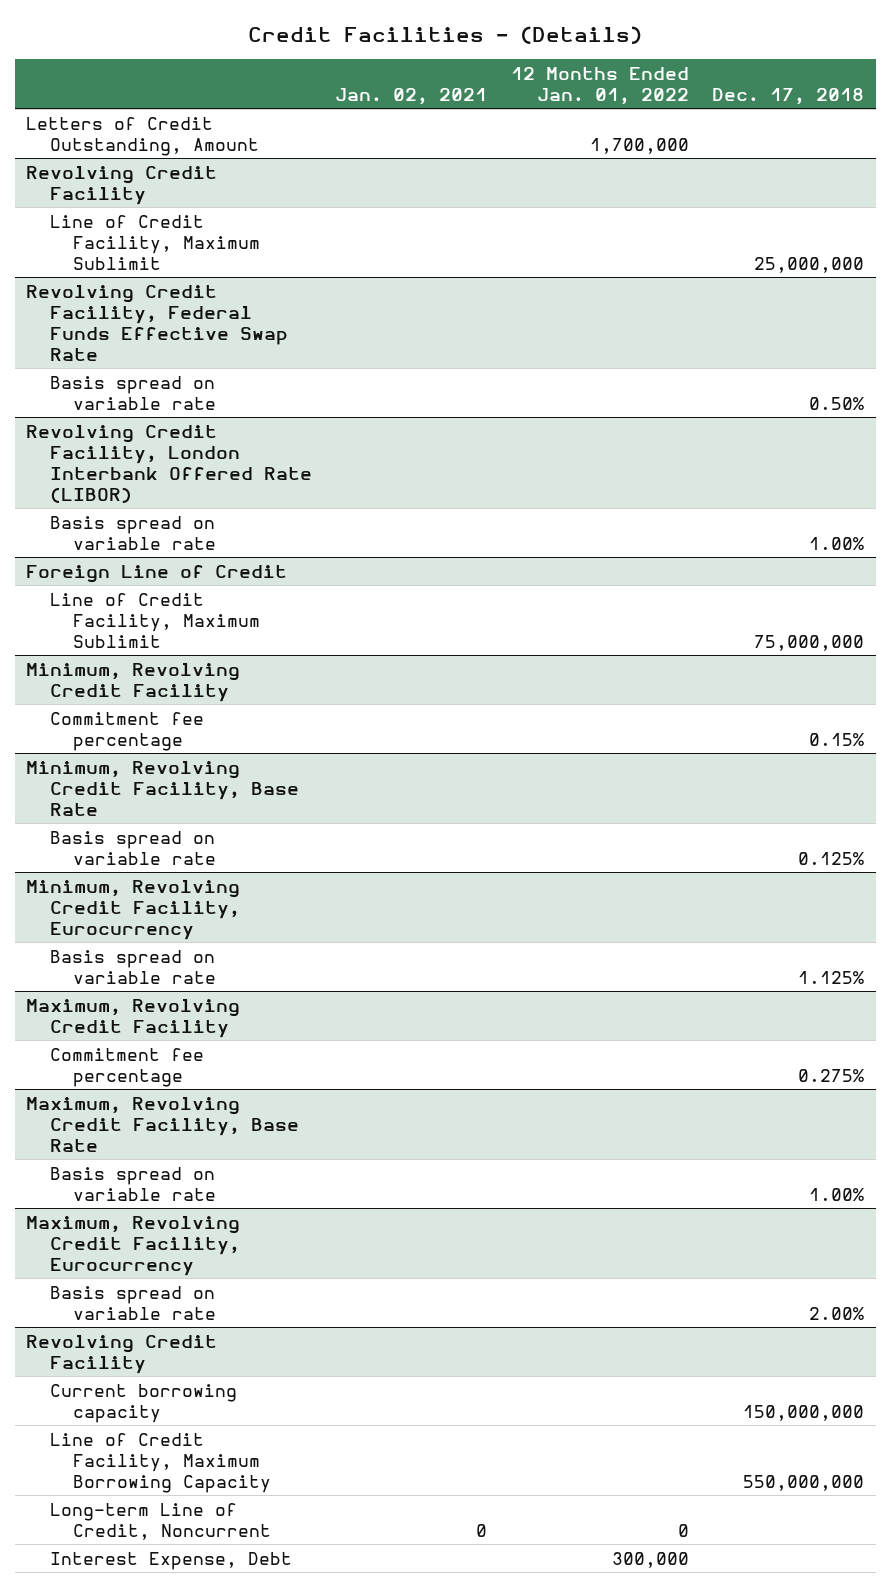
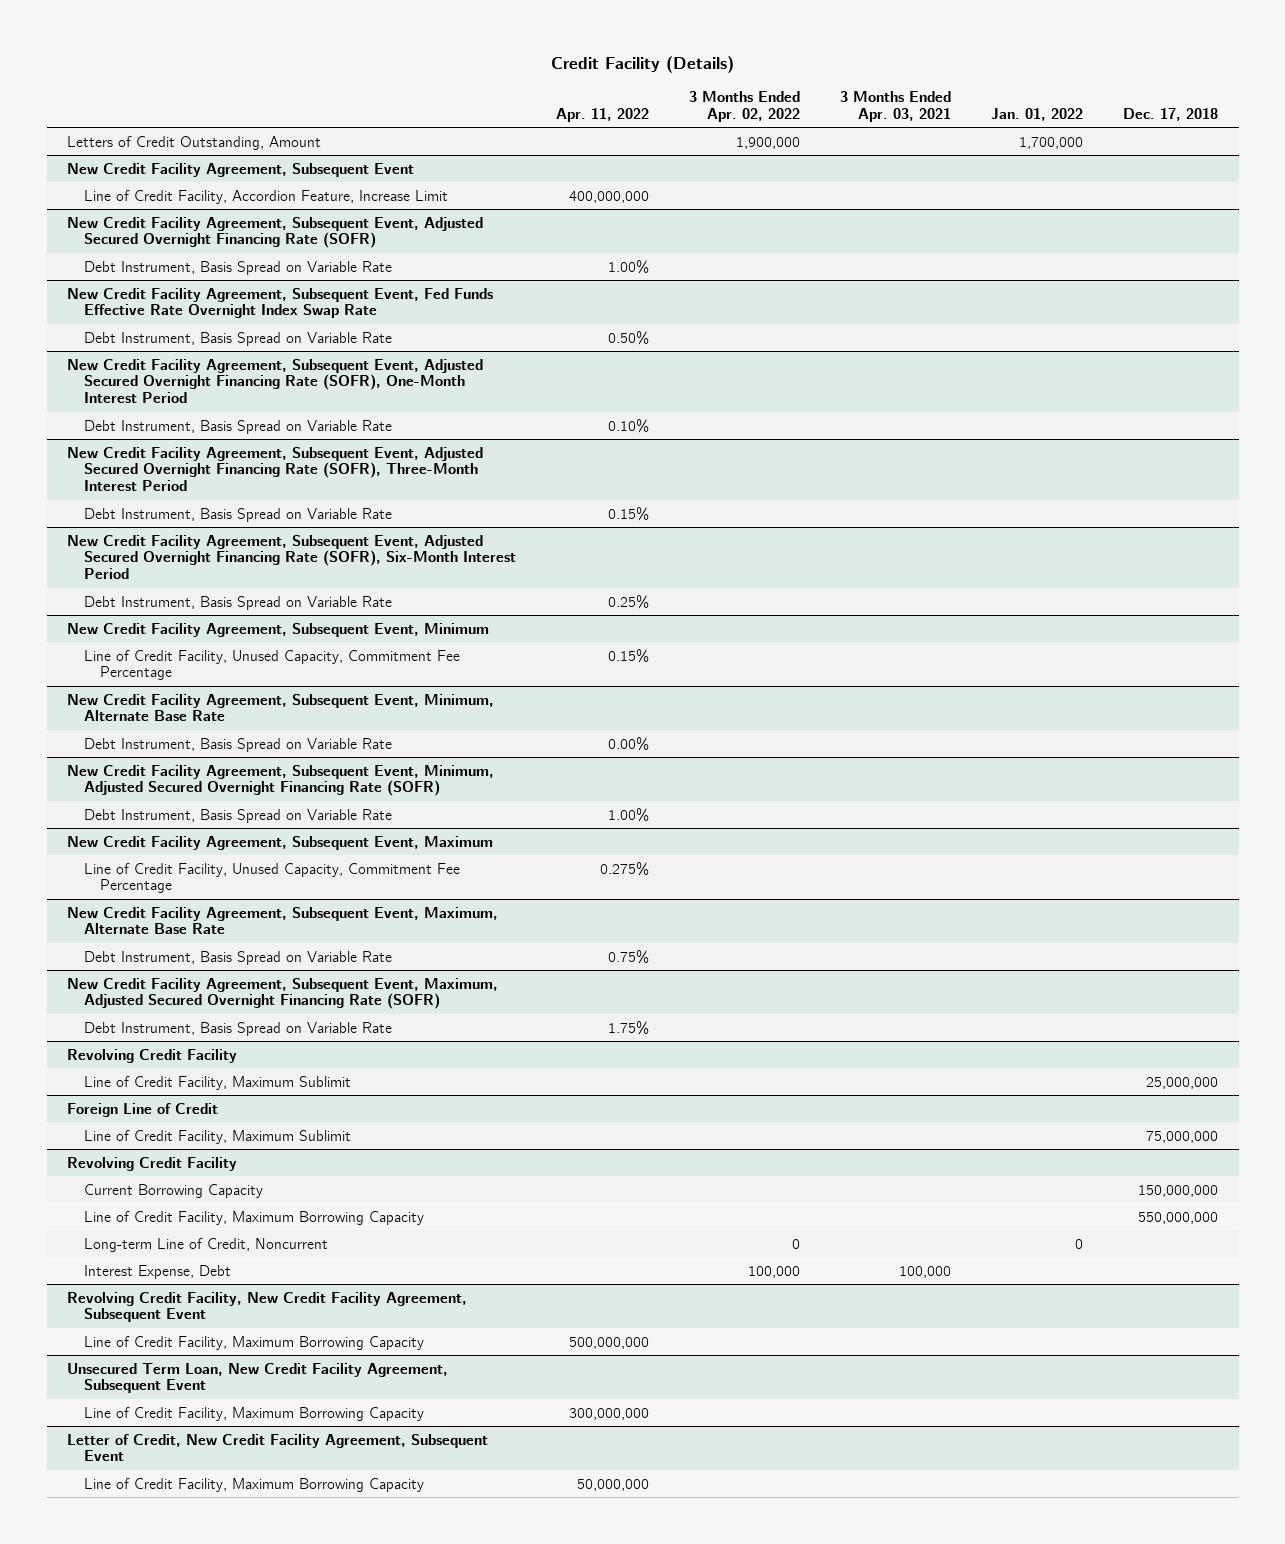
- Credit Facilities - (Details)
+ Credit Facility (Details)
- | Jan. 02, 2021 | 12 Months Ended Jan. 01, 2022 | Dec. 17, 2018
+ | Apr. 11, 2022 | 3 Months Ended Apr. 02, 2022 | 3 Months Ended Apr. 03, 2021 | Jan. 01, 2022 | Dec. 17, 2018
+ New Credit Facility Agreement, Subsequent Event
+ Line of Credit Facility, Accordion Feature, Increase Limit | 400,000,000 | | | |
+ New Credit Facility Agreement, Subsequent Event, Adjusted Secured Overnight Financing Rate (SOFR)
+ Debt Instrument, Basis Spread on Variable Rate | 1.00% | | | |
+ New Credit Facility Agreement, Subsequent Event, Fed Funds Effective Rate Overnight Index Swap Rate
+ Debt Instrument, Basis Spread on Variable Rate | 0.50% | | | |
+ New Credit Facility Agreement, Subsequent Event, Adjusted Secured Overnight Financing Rate (SOFR), One-Month Interest Period
+ Debt Instrument, Basis Spread on Variable Rate | 0.10% | | | |
+ New Credit Facility Agreement, Subsequent Event, Adjusted Secured Overnight Financing Rate (SOFR), Three-Month Interest Period
+ Debt Instrument, Basis Spread on Variable Rate | 0.15% | | | |
+ New Credit Facility Agreement, Subsequent Event, Adjusted Secured Overnight Financing Rate (SOFR), Six-Month Interest Period
+ Debt Instrument, Basis Spread on Variable Rate | 0.25% | | | |
+ New Credit Facility Agreement, Subsequent Event, Minimum
+ Line of Credit Facility, Unused Capacity, Commitment Fee Percentage | 0.15% | | | |
+ New Credit Facility Agreement, Subsequent Event, Minimum, Alternate Base Rate
+ Debt Instrument, Basis Spread on Variable Rate | 0.00% | | | |
+ New Credit Facility Agreement, Subsequent Event, Minimum, Adjusted Secured Overnight Financing Rate (SOFR)
+ Debt Instrument, Basis Spread on Variable Rate | 1.00% | | | |
+ New Credit Facility Agreement, Subsequent Event, Maximum
+ Line of Credit Facility, Unused Capacity, Commitment Fee Percentage | 0.275% | | | |
+ New Credit Facility Agreement, Subsequent Event, Maximum, Alternate Base Rate
+ Debt Instrument, Basis Spread on Variable Rate | 0.75% | | | |
+ New Credit Facility Agreement, Subsequent Event, Maximum, Adjusted Secured Overnight Financing Rate (SOFR)
+ Debt Instrument, Basis Spread on Variable Rate | 1.75% | | | |
- Revolving Credit Facility, Federal Funds Effective Swap Rate
- Basis spread on variable rate | | | 0.50%
- Revolving Credit Facility, London Interbank Offered Rate (LIBOR)
- Basis spread on variable rate | | | 1.00%
- Minimum, Revolving Credit Facility
- Commitment fee percentage | | | 0.15%
- Minimum, Revolving Credit Facility, Base Rate
- Basis spread on variable rate | | | 0.125%
- Minimum, Revolving Credit Facility, Eurocurrency
- Basis spread on variable rate | | | 1.125%
- Maximum, Revolving Credit Facility
- Commitment fee percentage | | | 0.275%
- Maximum, Revolving Credit Facility, Base Rate
- Basis spread on variable rate | | | 1.00%
- Maximum, Revolving Credit Facility, Eurocurrency
- Basis spread on variable rate | | | 2.00%
@ Revolving Credit Facility
- Current borrowing capacity | | | 150,000,000
+ Current Borrowing Capacity | | | | | 150,000,000
+ Revolving Credit Facility, New Credit Facility Agreement, Subsequent Event
+ Line of Credit Facility, Maximum Borrowing Capacity | 500,000,000 | | | |
+ Unsecured Term Loan, New Credit Facility Agreement, Subsequent Event
+ Line of Credit Facility, Maximum Borrowing Capacity | 300,000,000 | | | |
+ Letter of Credit, New Credit Facility Agreement, Subsequent Event
+ Line of Credit Facility, Maximum Borrowing Capacity | 50,000,000 | | | |

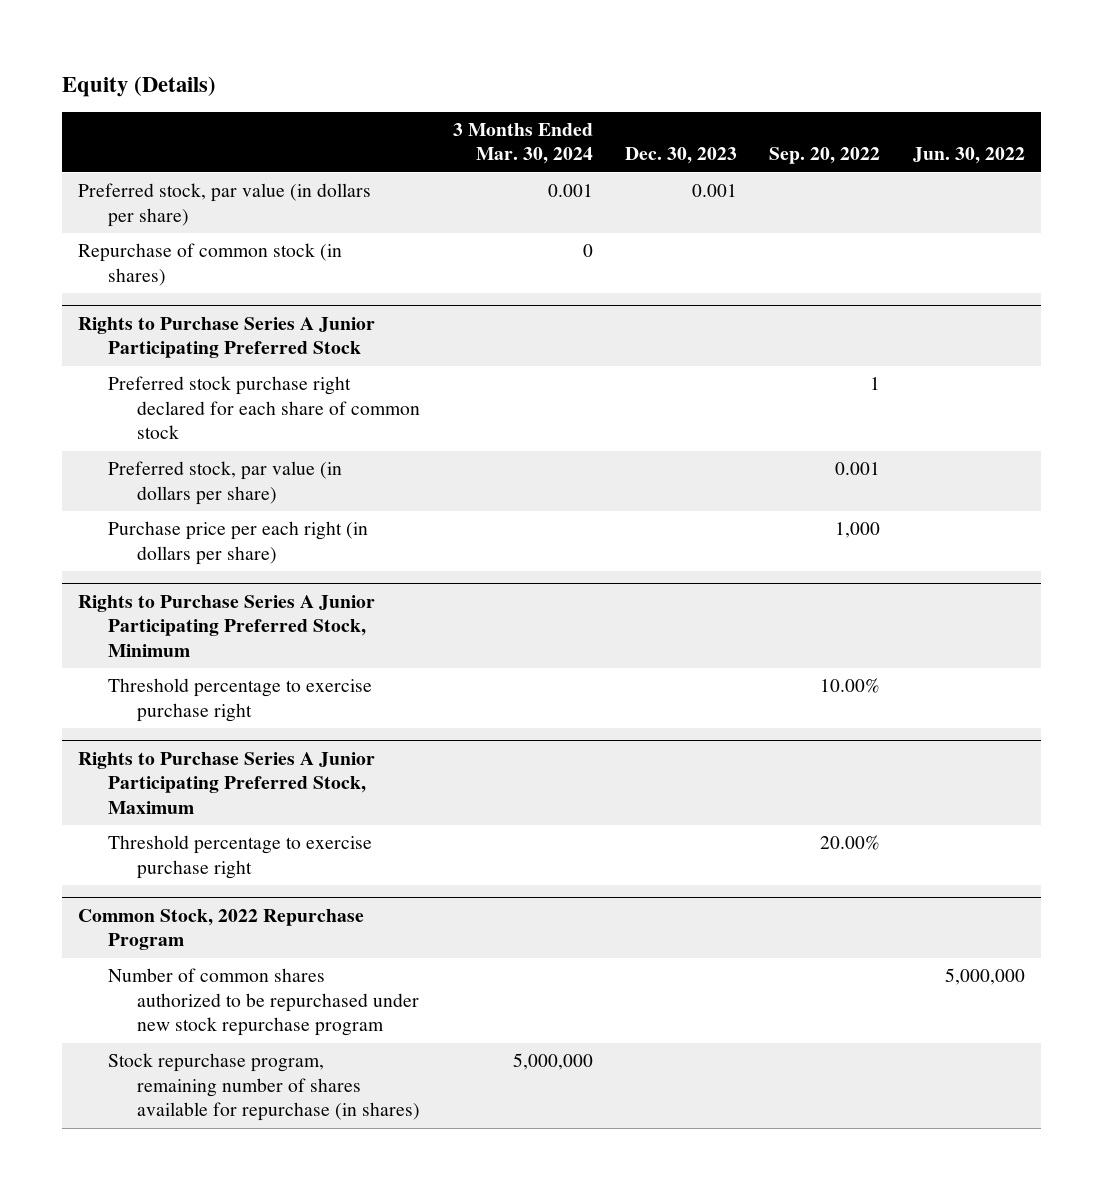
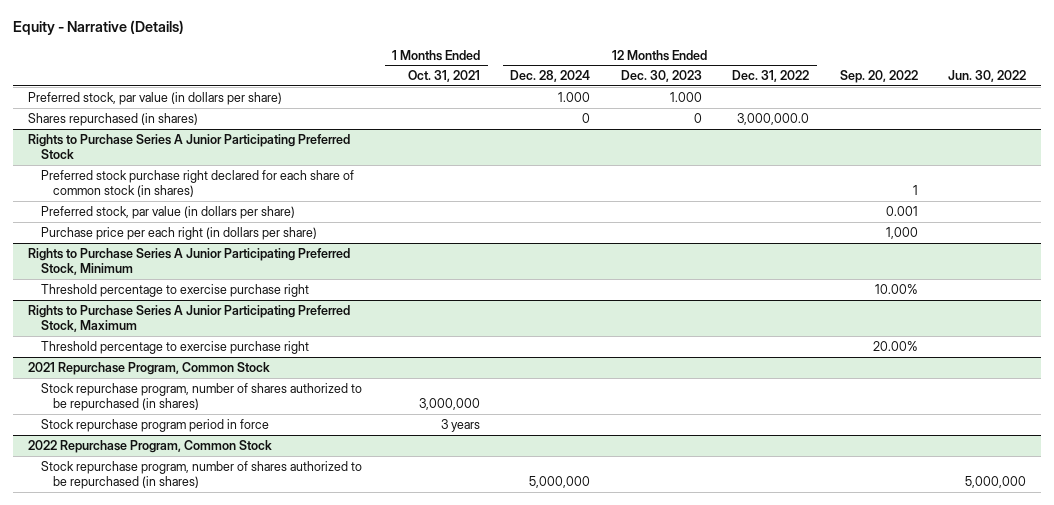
- Equity (Details)
+ Equity - Narrative (Details)
- | 3 Months Ended Mar. 30, 2024 | Dec. 30, 2023 | Sep. 20, 2022 | Jun. 30, 2022
+ | 1 Months Ended Oct. 31, 2021 | 12 Months Ended Dec. 28, 2024 | 12 Months Ended Dec. 30, 2023 | 12 Months Ended Dec. 31, 2022 | Sep. 20, 2022 | Jun. 30, 2022
- Repurchase of common stock (in shares) | 0 | | |
+ Shares repurchased (in shares) | | 0 | 0 | 3,000,000.0 | |
@ Rights to Purchase Series A Junior Participating Preferred Stock
- Preferred stock purchase right declared for each share of common stock | | | 1 |
+ Preferred stock purchase right declared for each share of common stock (in shares) | | | | | 1 |
- Common Stock, 2022 Repurchase Program
- Number of common shares authorized to be repurchased under new stock repurchase program | | | | 5,000,000
- Stock repurchase program, remaining number of shares available for repurchase (in shares) | 5,000,000 | | |
+ 2021 Repurchase Program, Common Stock
+ Stock repurchase program, number of shares authorized to be repurchased (in shares) | 3,000,000 | | | | |
+ Stock repurchase program period in force | 3 years | | | | |
+ 2022 Repurchase Program, Common Stock
+ Stock repurchase program, number of shares authorized to be repurchased (in shares) | | 5,000,000 | | | | 5,000,000

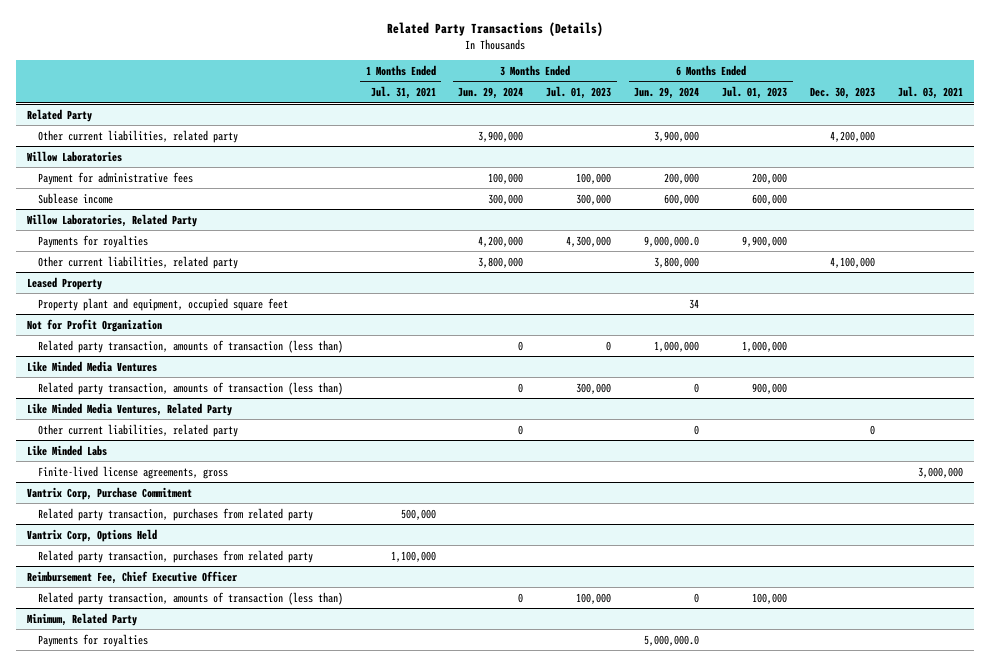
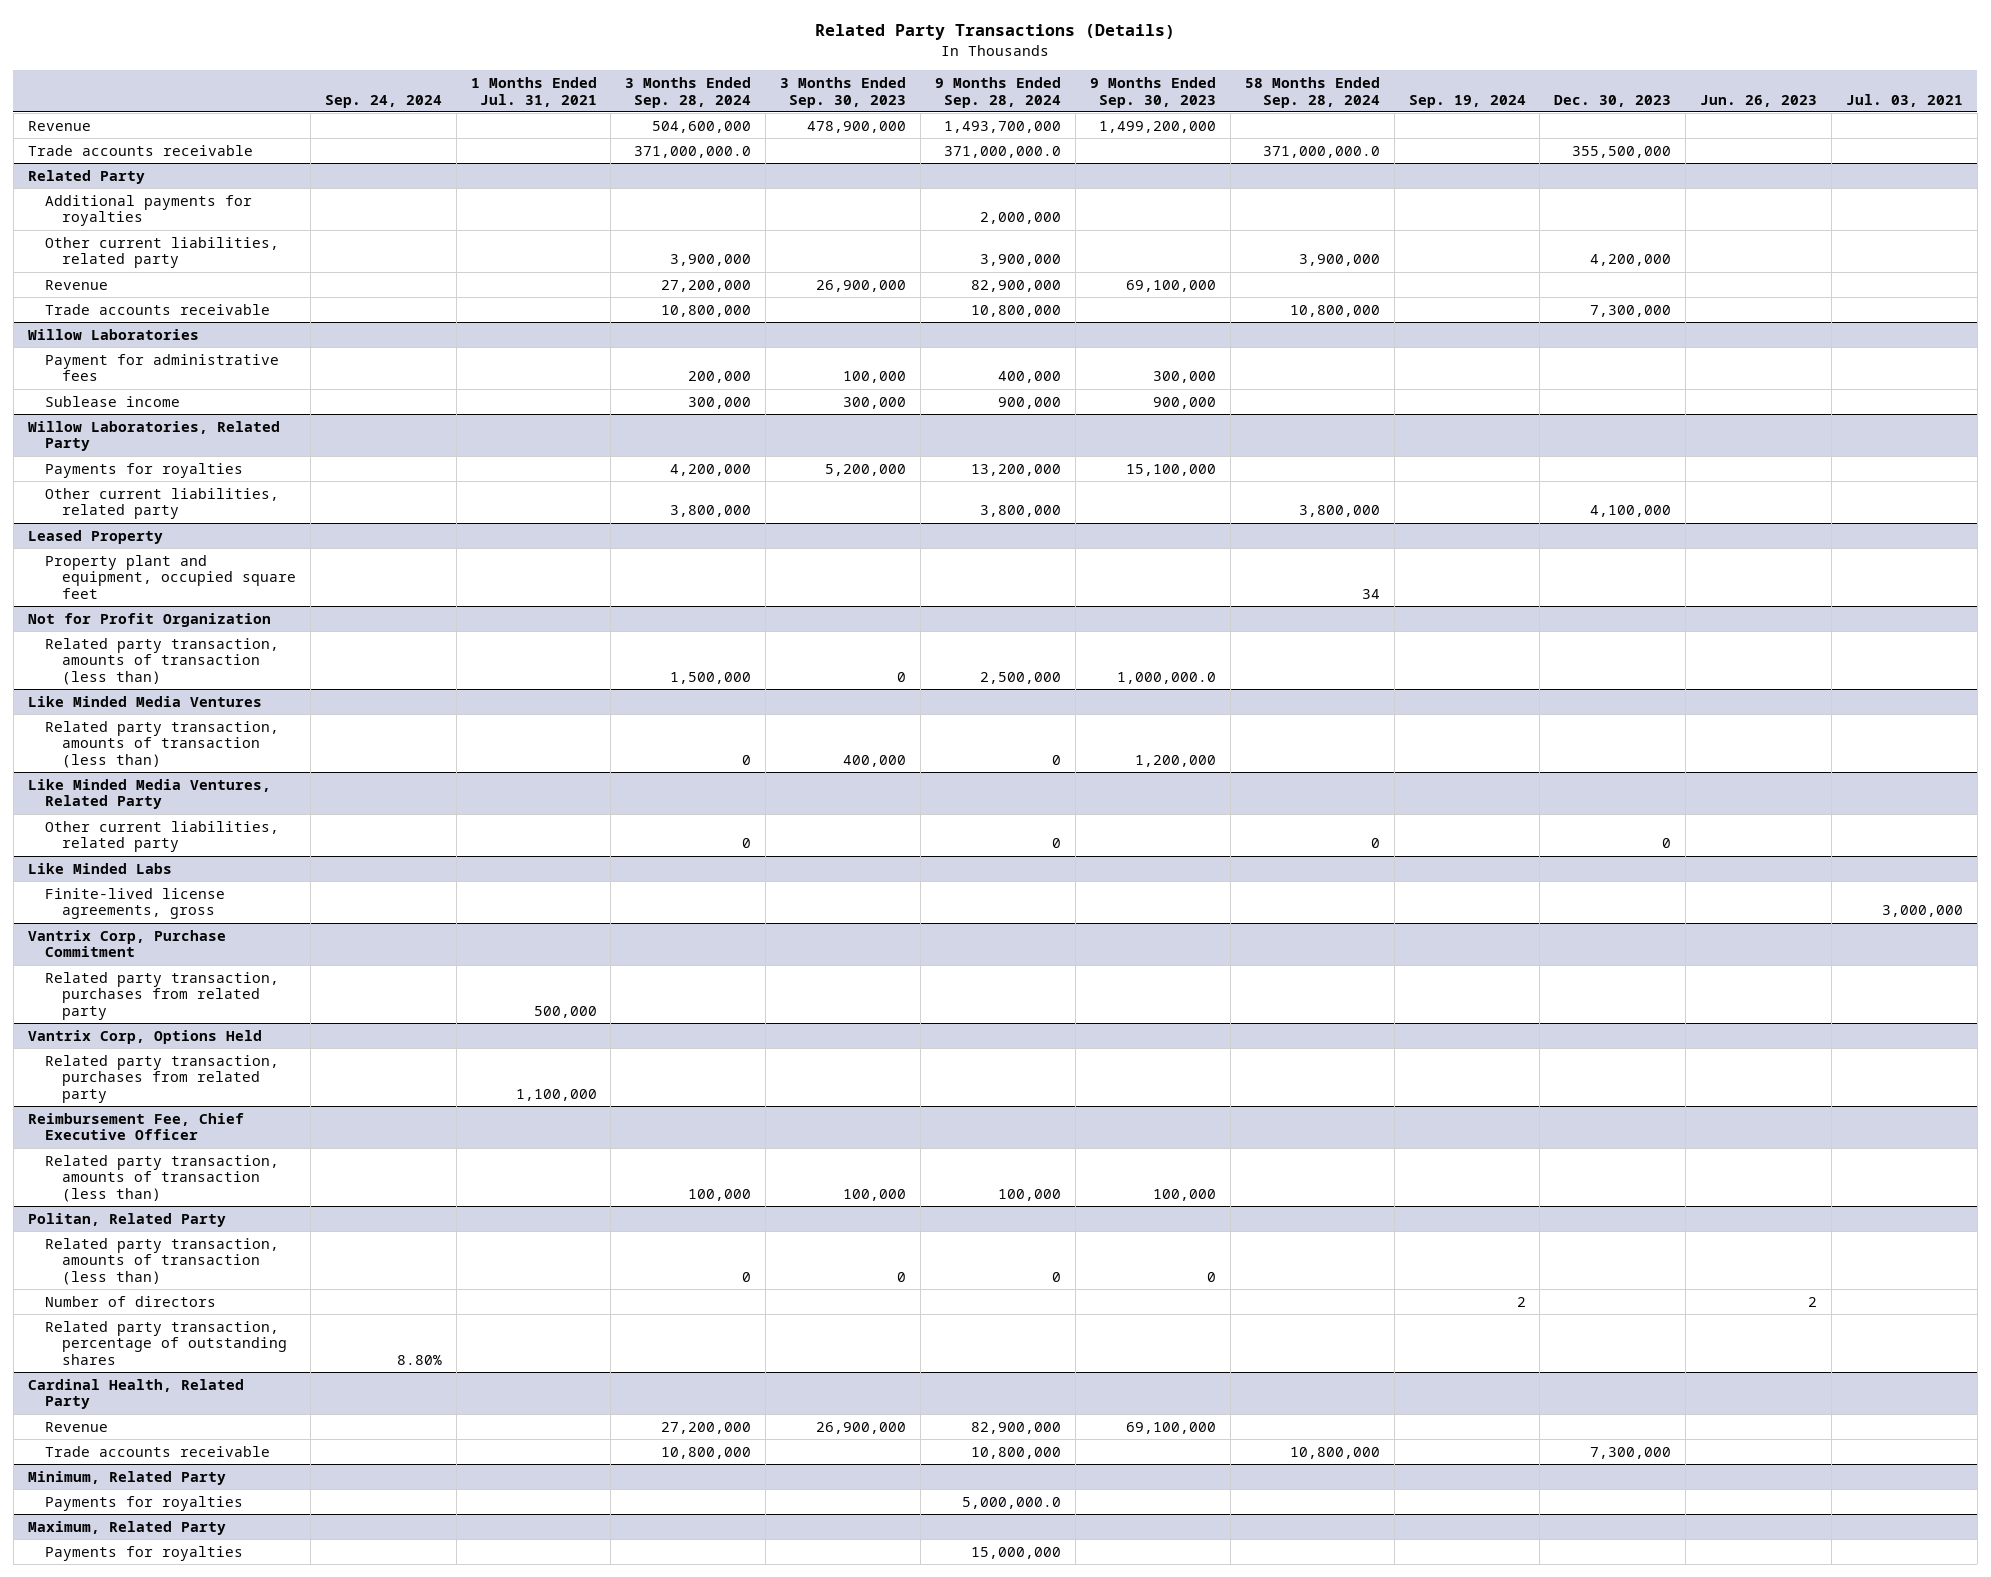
- | 1 Months Ended Jul. 31, 2021 | 3 Months Ended Jun. 29, 2024 | 3 Months Ended Jul. 01, 2023 | 6 Months Ended Jun. 29, 2024 | 6 Months Ended Jul. 01, 2023 | Dec. 30, 2023 | Jul. 03, 2021
+ | Sep. 24, 2024 | 1 Months Ended Jul. 31, 2021 | 3 Months Ended Sep. 28, 2024 | 3 Months Ended Sep. 30, 2023 | 9 Months Ended Sep. 28, 2024 | 9 Months Ended Sep. 30, 2023 | 58 Months Ended Sep. 28, 2024 | Sep. 19, 2024 | Dec. 30, 2023 | Jun. 26, 2023 | Jul. 03, 2021
+ Revenue | | | 504,600,000 | 478,900,000 | 1,493,700,000 | 1,499,200,000 | | | | |
+ Trade accounts receivable | | | 371,000,000.0 | | 371,000,000.0 | | 371,000,000.0 | | 355,500,000 | |
@ Related Party
+ Additional payments for royalties | | | | | 2,000,000 | | | | | |
+ Revenue | | | 27,200,000 | 26,900,000 | 82,900,000 | 69,100,000 | | | | |
+ Trade accounts receivable | | | 10,800,000 | | 10,800,000 | | 10,800,000 | | 7,300,000 | |
+ Politan, Related Party
+ Related party transaction, amounts of transaction (less than) | | | 0 | 0 | 0 | 0 | | | | |
+ Number of directors | | | | | | | | 2 | | 2 |
+ Related party transaction, percentage of outstanding shares | 8.80% | | | | | | | | | |
+ Cardinal Health, Related Party
+ Revenue | | | 27,200,000 | 26,900,000 | 82,900,000 | 69,100,000 | | | | |
+ Trade accounts receivable | | | 10,800,000 | | 10,800,000 | | 10,800,000 | | 7,300,000 | |
+ Maximum, Related Party
+ Payments for royalties | | | | | 15,000,000 | | | | | |

